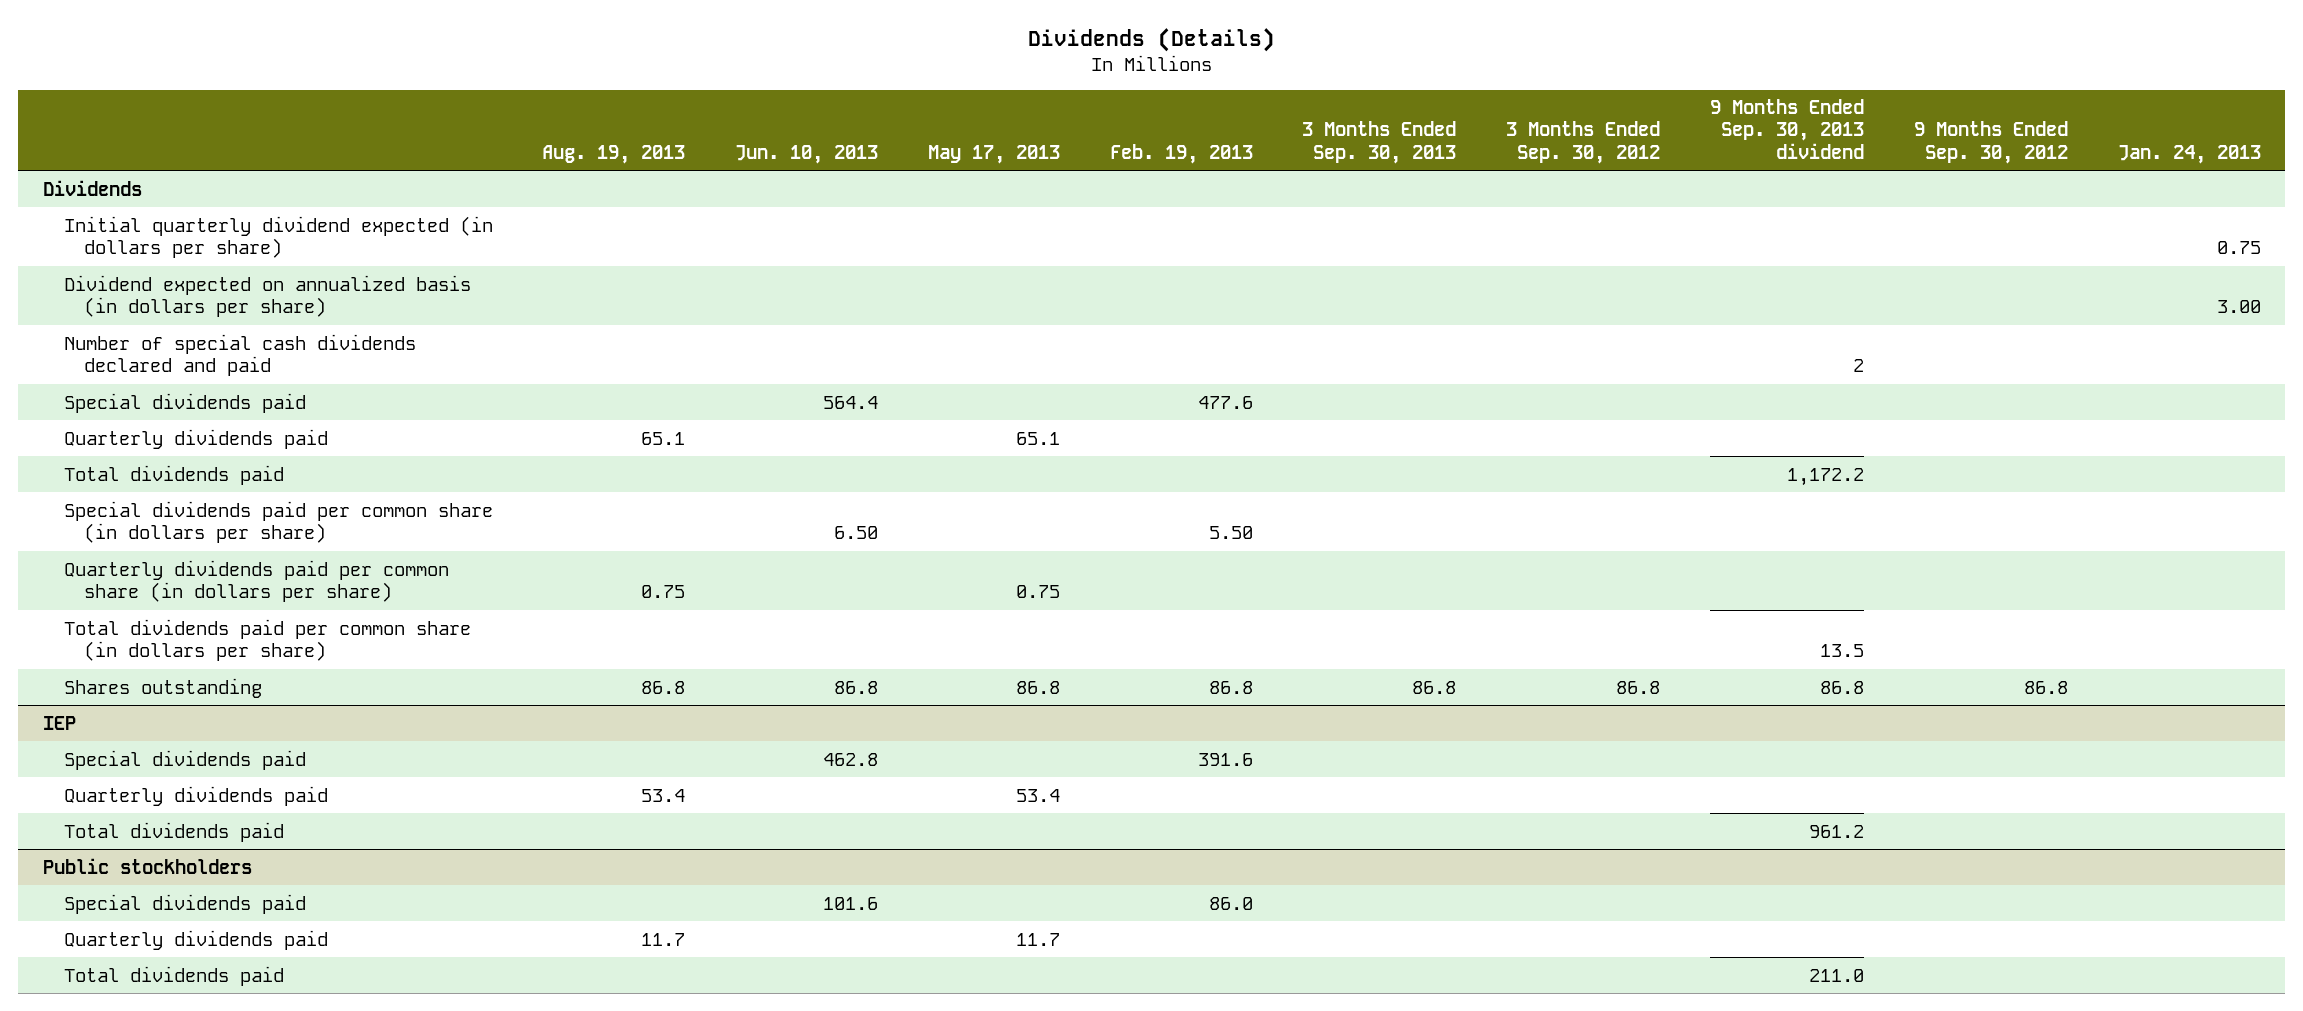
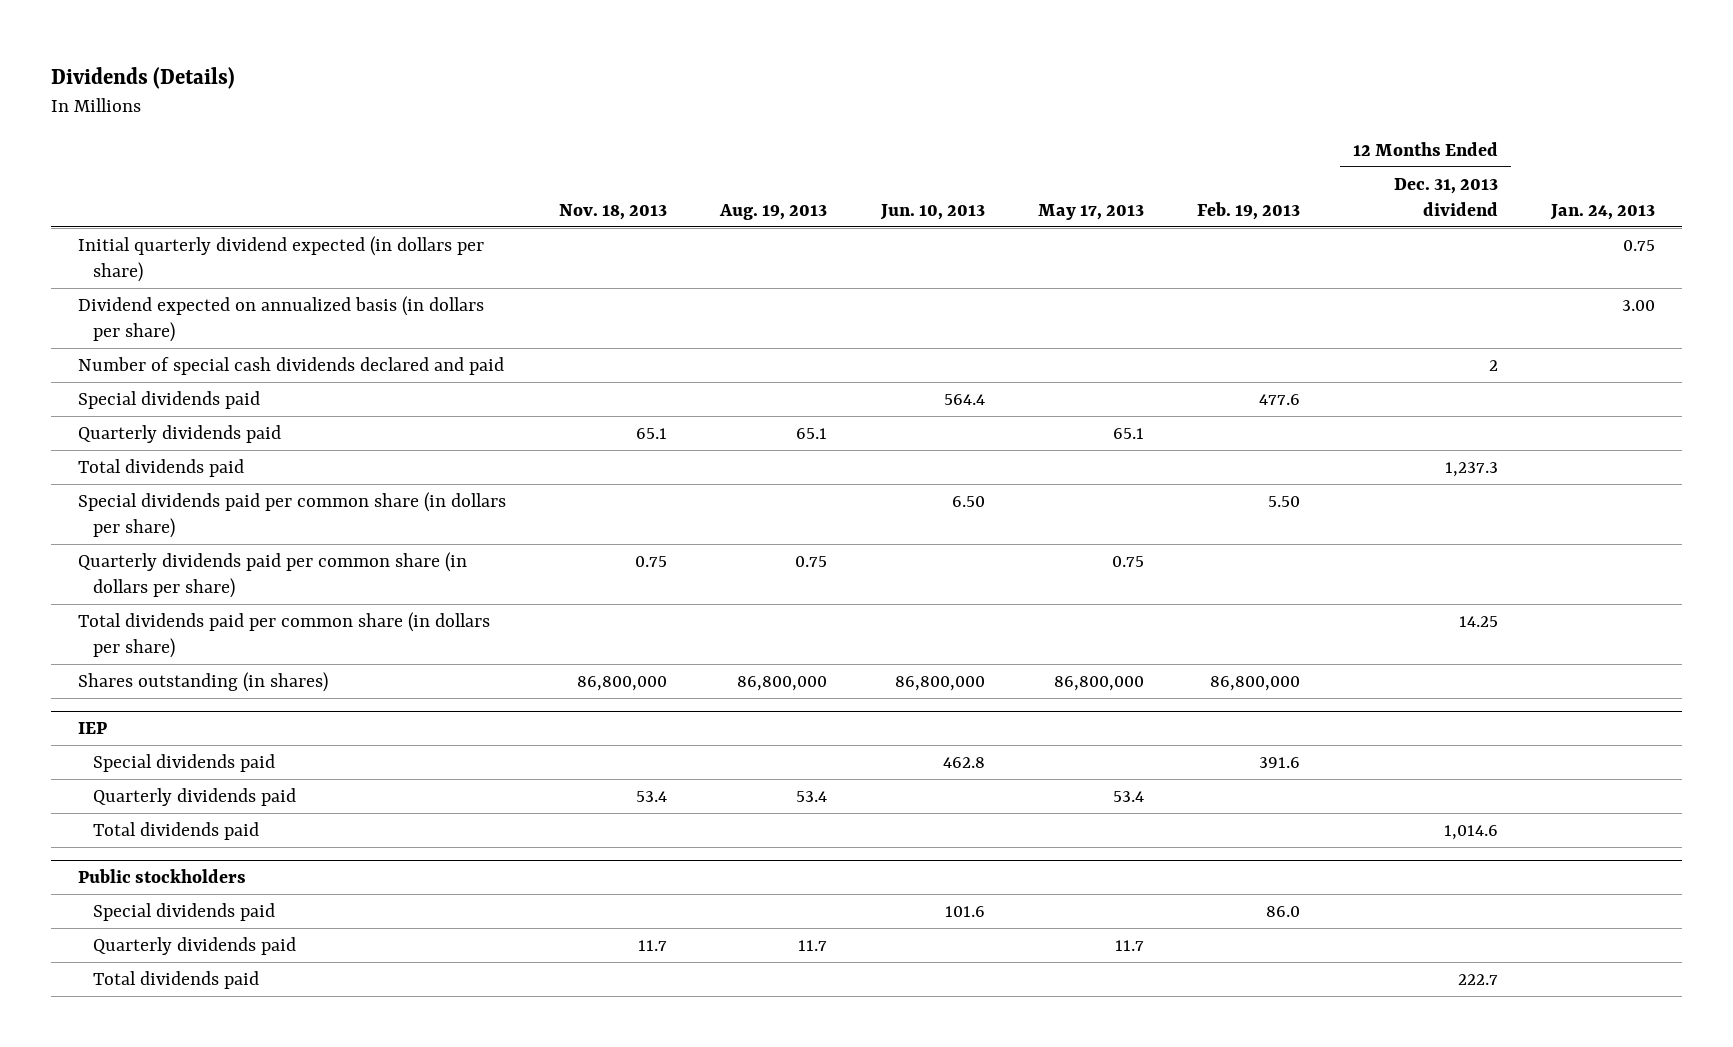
- | Aug. 19, 2013 | Jun. 10, 2013 | May 17, 2013 | Feb. 19, 2013 | 3 Months Ended Sep. 30, 2013 | 3 Months Ended Sep. 30, 2012 | 9 Months Ended Sep. 30, 2013 dividend | 9 Months Ended Sep. 30, 2012 | Jan. 24, 2013
+ | Nov. 18, 2013 | Aug. 19, 2013 | Jun. 10, 2013 | May 17, 2013 | Feb. 19, 2013 | 12 Months Ended Dec. 31, 2013 dividend | Jan. 24, 2013
- Dividends
- Shares outstanding | 86.8 | 86.8 | 86.8 | 86.8 | 86.8 | 86.8 | 86.8 | 86.8 |
+ Shares outstanding (in shares) | 86,800,000 | 86,800,000 | 86,800,000 | 86,800,000 | 86,800,000 | |

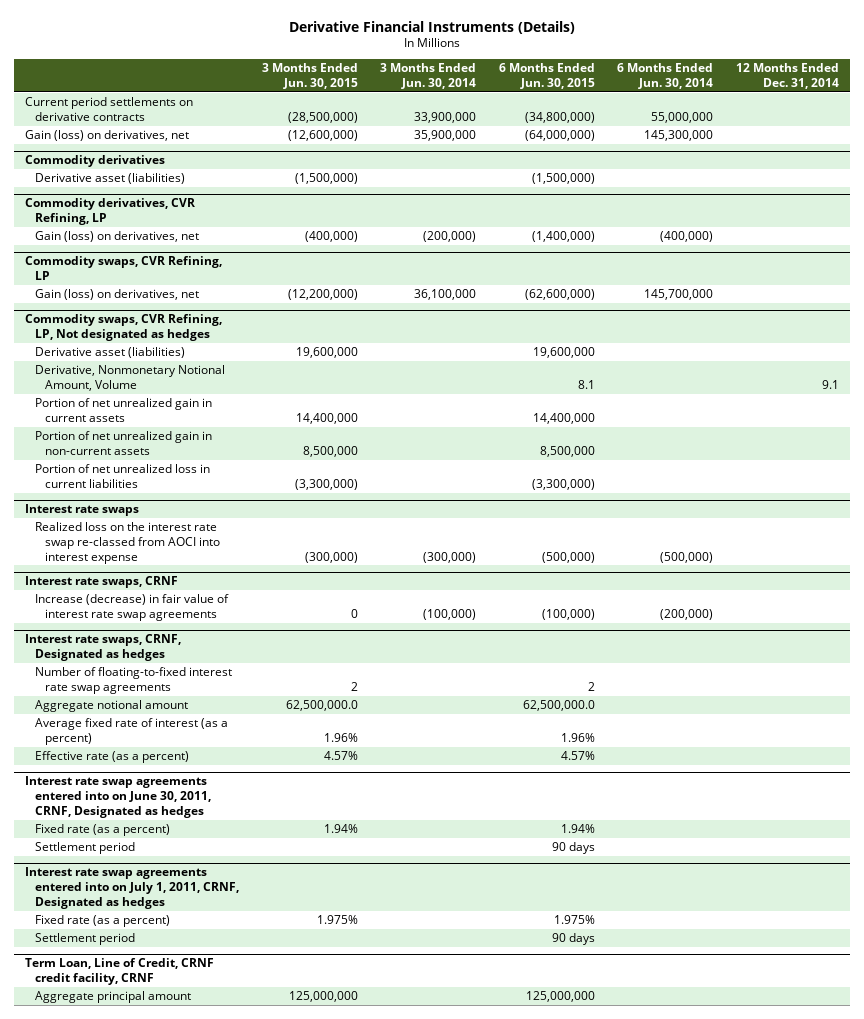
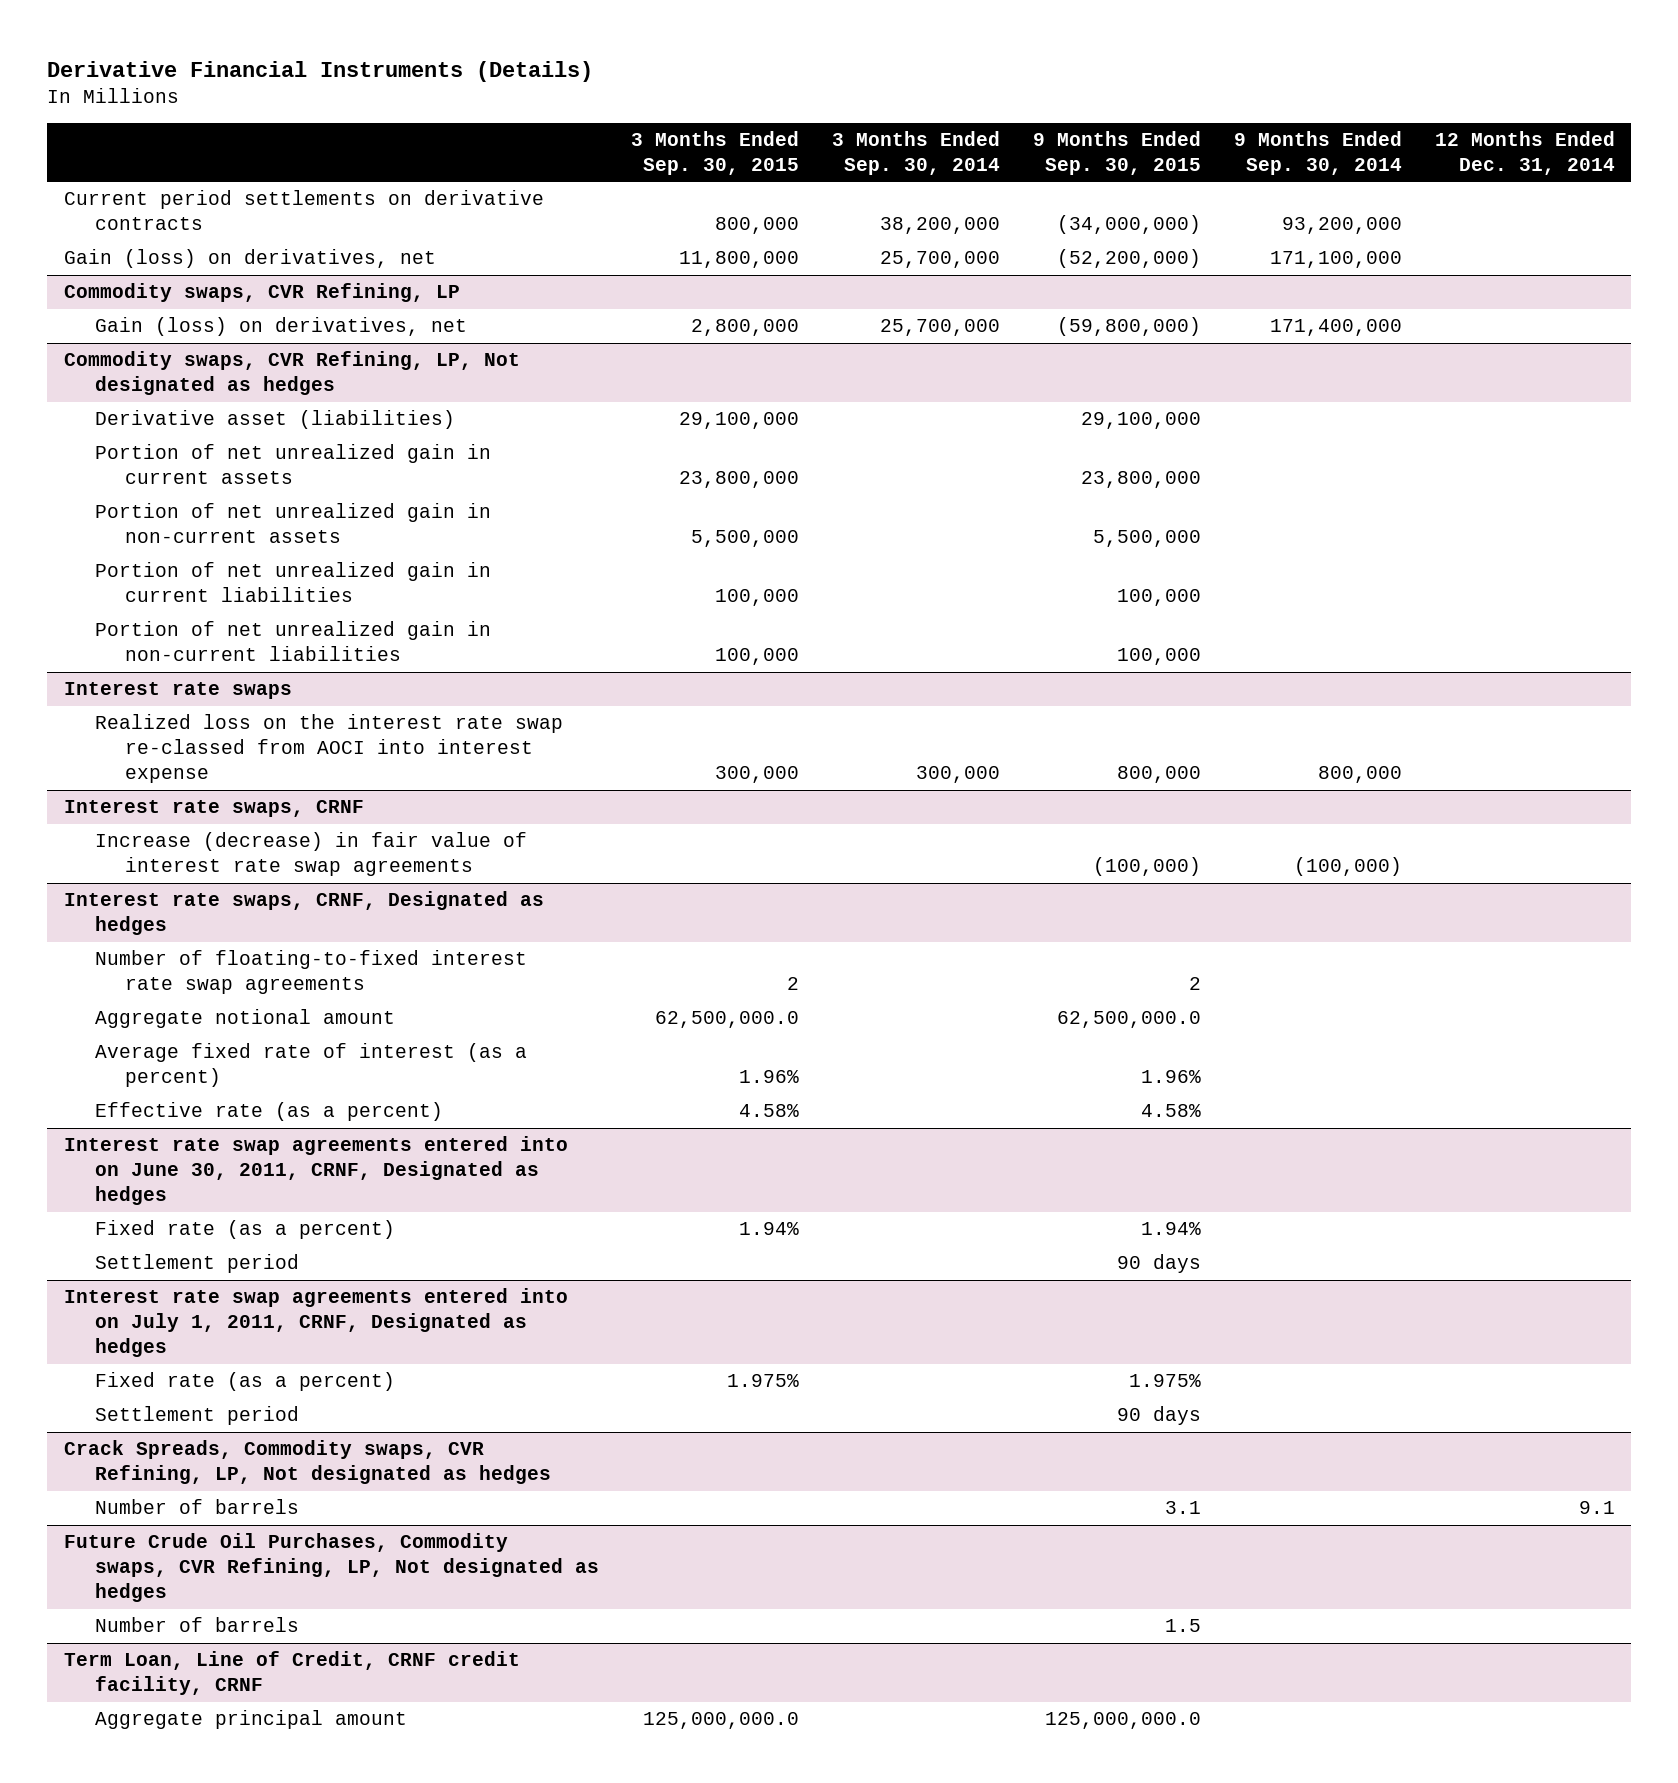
- | 3 Months Ended Jun. 30, 2015 | 3 Months Ended Jun. 30, 2014 | 6 Months Ended Jun. 30, 2015 | 6 Months Ended Jun. 30, 2014 | 12 Months Ended Dec. 31, 2014
+ | 3 Months Ended Sep. 30, 2015 | 3 Months Ended Sep. 30, 2014 | 9 Months Ended Sep. 30, 2015 | 9 Months Ended Sep. 30, 2014 | 12 Months Ended Dec. 31, 2014
- Commodity derivatives
- Derivative asset (liabilities) | (1,500,000) | | (1,500,000) | |
- Commodity derivatives, CVR Refining, LP
- Gain (loss) on derivatives, net | (400,000) | (200,000) | (1,400,000) | (400,000) |
@ Commodity swaps, CVR Refining, LP, Not designated as hedges
- Derivative, Nonmonetary Notional Amount, Volume | | | 8.1 | | 9.1
- Portion of net unrealized loss in current liabilities | (3,300,000) | | (3,300,000) | |
+ Portion of net unrealized gain in current liabilities | 100,000 | | 100,000 | |
+ Portion of net unrealized gain in non-current liabilities | 100,000 | | 100,000 | |
+ Crack Spreads, Commodity swaps, CVR Refining, LP, Not designated as hedges
+ Number of barrels | | | 3.1 | | 9.1
+ Future Crude Oil Purchases, Commodity swaps, CVR Refining, LP, Not designated as hedges
+ Number of barrels | | | 1.5 | |

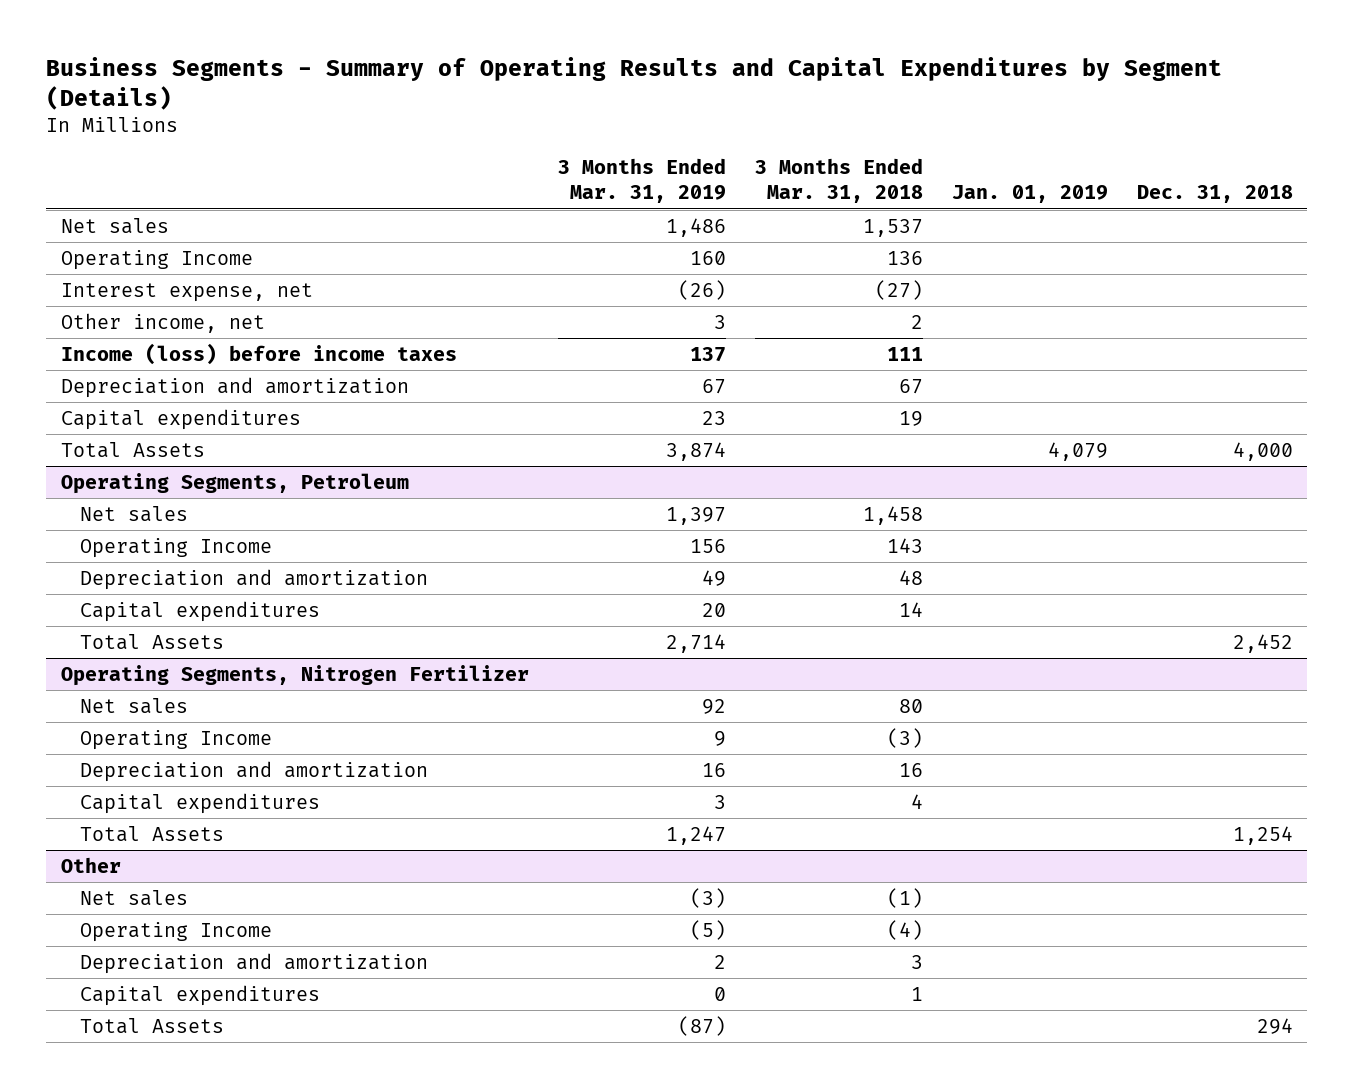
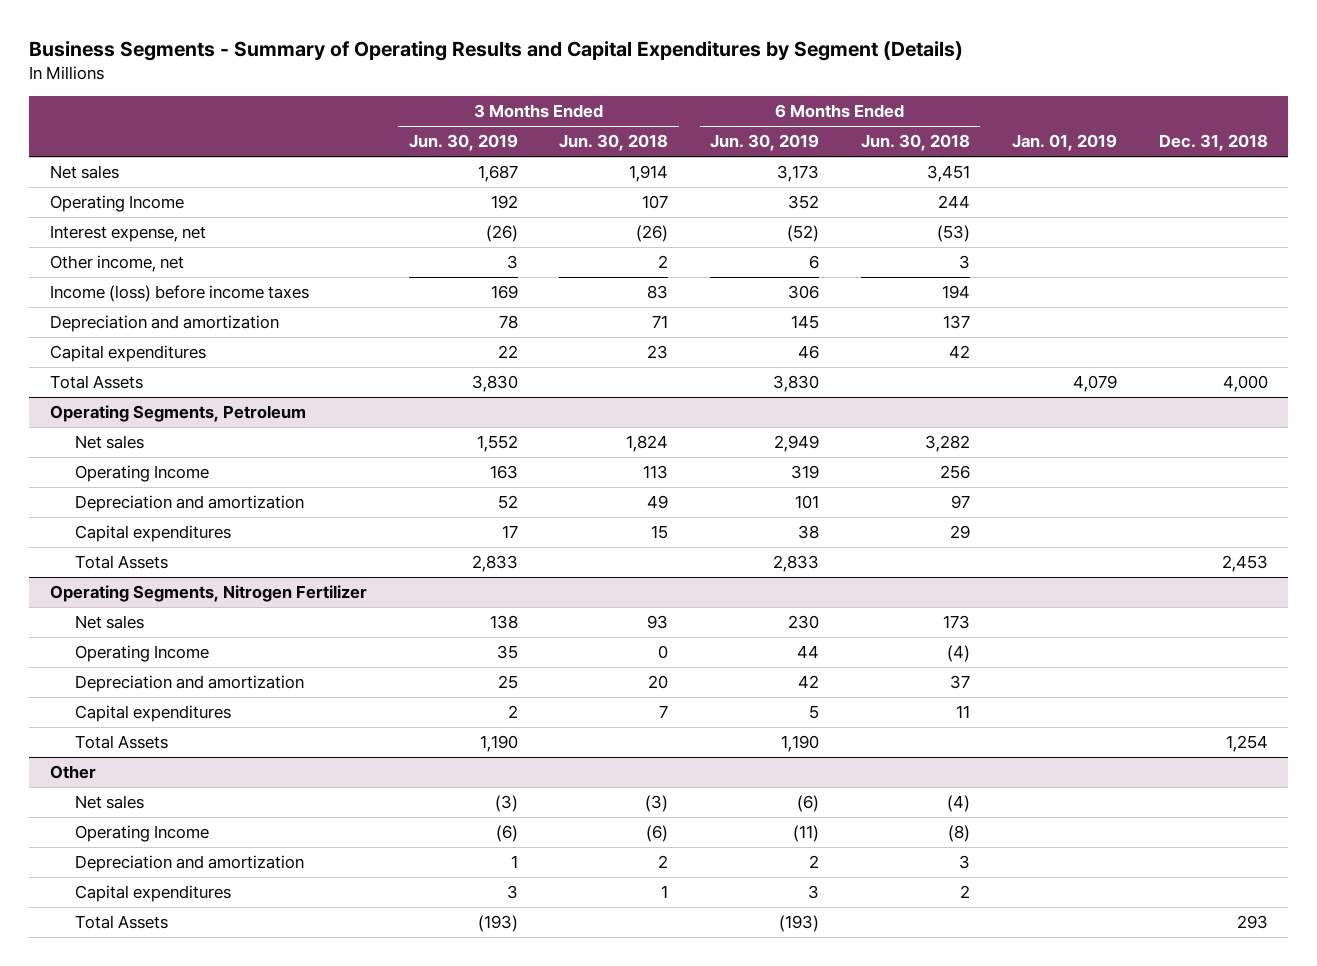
- | 3 Months Ended Mar. 31, 2019 | 3 Months Ended Mar. 31, 2018 | Jan. 01, 2019 | Dec. 31, 2018
+ | 3 Months Ended Jun. 30, 2019 | 3 Months Ended Jun. 30, 2018 | 6 Months Ended Jun. 30, 2019 | 6 Months Ended Jun. 30, 2018 | Jan. 01, 2019 | Dec. 31, 2018
@ Operating Segments, Petroleum
- Total Assets | 2,714 | | | 2,452
+ Total Assets | 2,833 | | 2,833 | | | 2,453
@ Other
- Total Assets | (87) | | | 294
+ Total Assets | (193) | | (193) | | | 293

